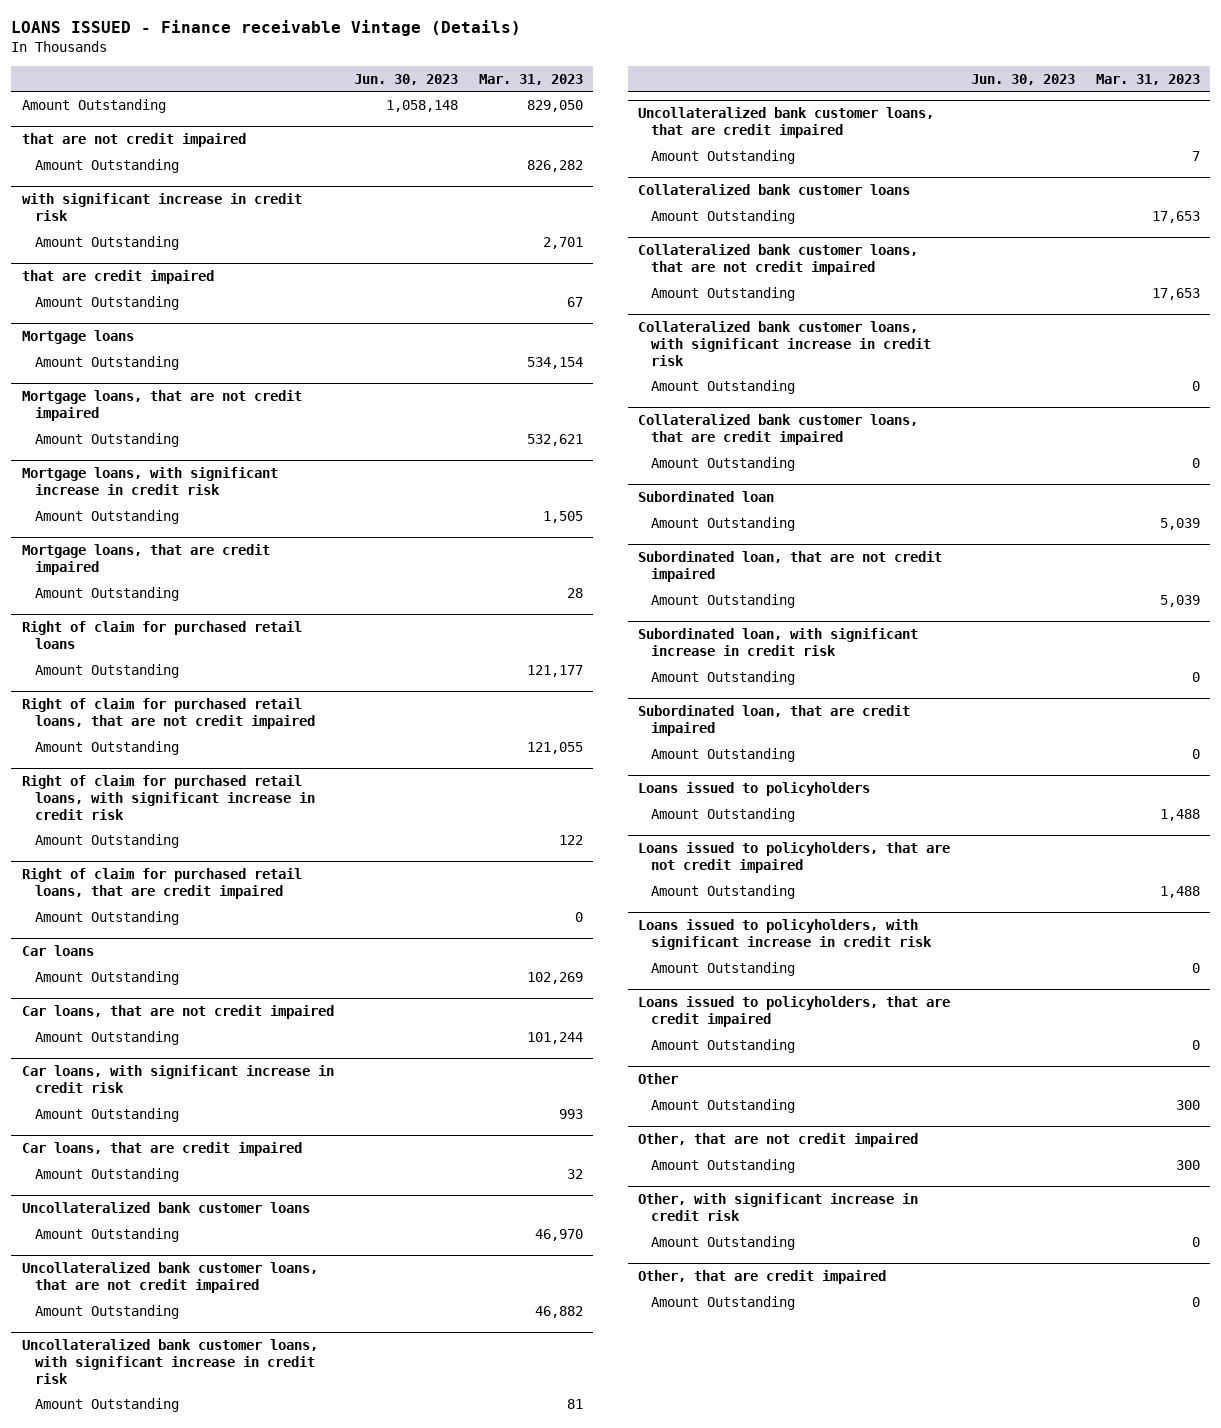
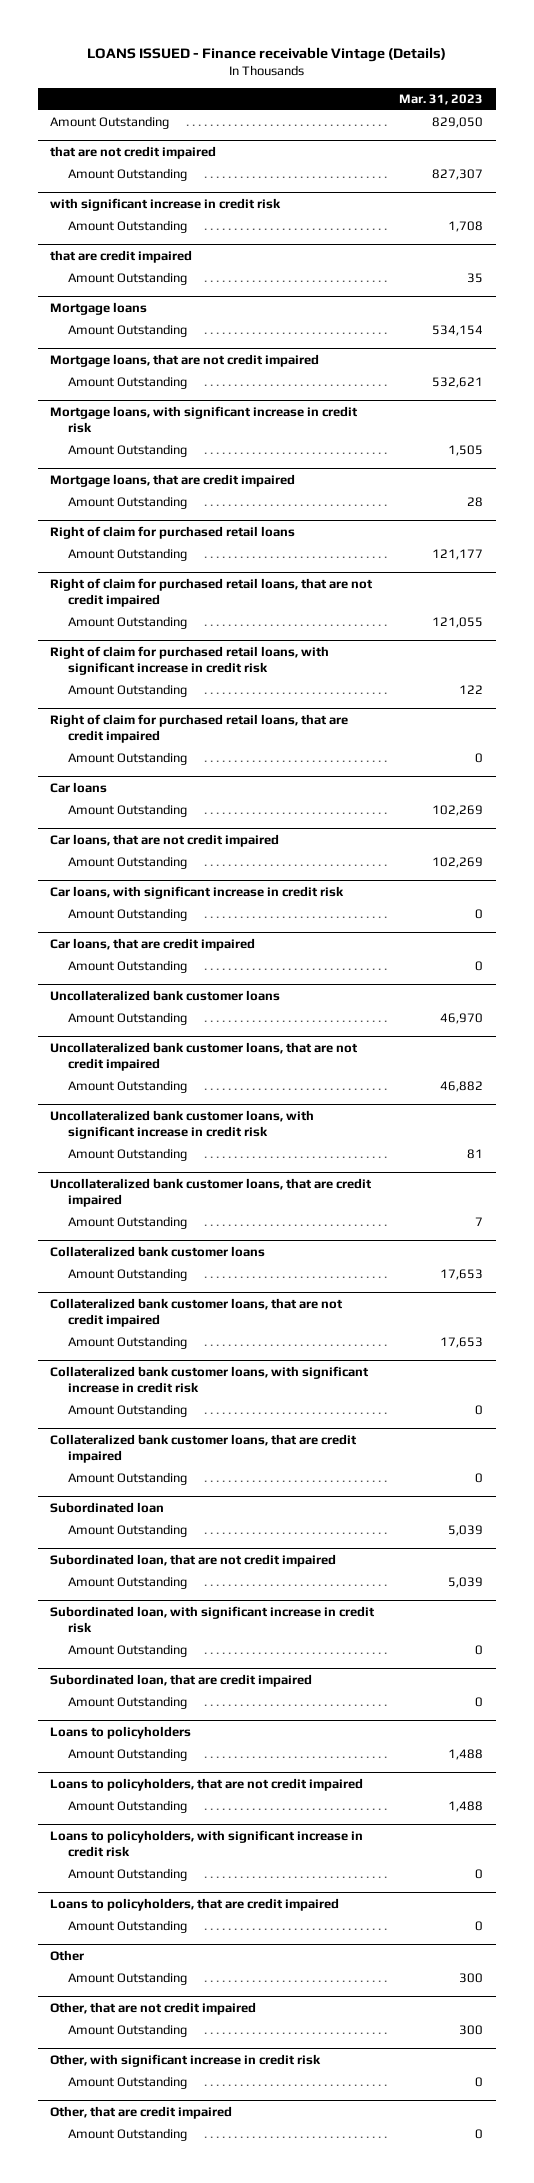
- | Jun. 30, 2023 | Mar. 31, 2023
+ | Mar. 31, 2023
@ that are not credit impaired
- Amount Outstanding | | 826,282
+ Amount Outstanding | 827,307
@ with significant increase in credit risk
- Amount Outstanding | | 2,701
+ Amount Outstanding | 1,708
@ that are credit impaired
- Amount Outstanding | | 67
+ Amount Outstanding | 35
@ Car loans, that are not credit impaired
- Amount Outstanding | | 101,244
+ Amount Outstanding | 102,269
@ Car loans, with significant increase in credit risk
- Amount Outstanding | | 993
+ Amount Outstanding | 0
@ Car loans, that are credit impaired
- Amount Outstanding | | 32
+ Amount Outstanding | 0
- Loans issued to policyholders
+ Loans to policyholders
- Loans issued to policyholders, that are not credit impaired
+ Loans to policyholders, that are not credit impaired
- Loans issued to policyholders, with significant increase in credit risk
+ Loans to policyholders, with significant increase in credit risk
- Loans issued to policyholders, that are credit impaired
+ Loans to policyholders, that are credit impaired

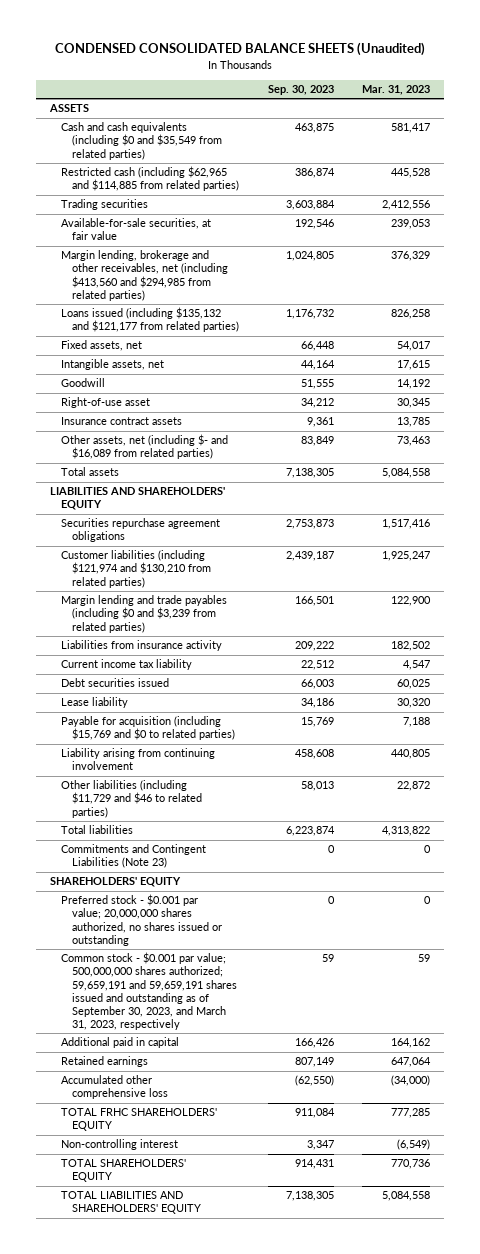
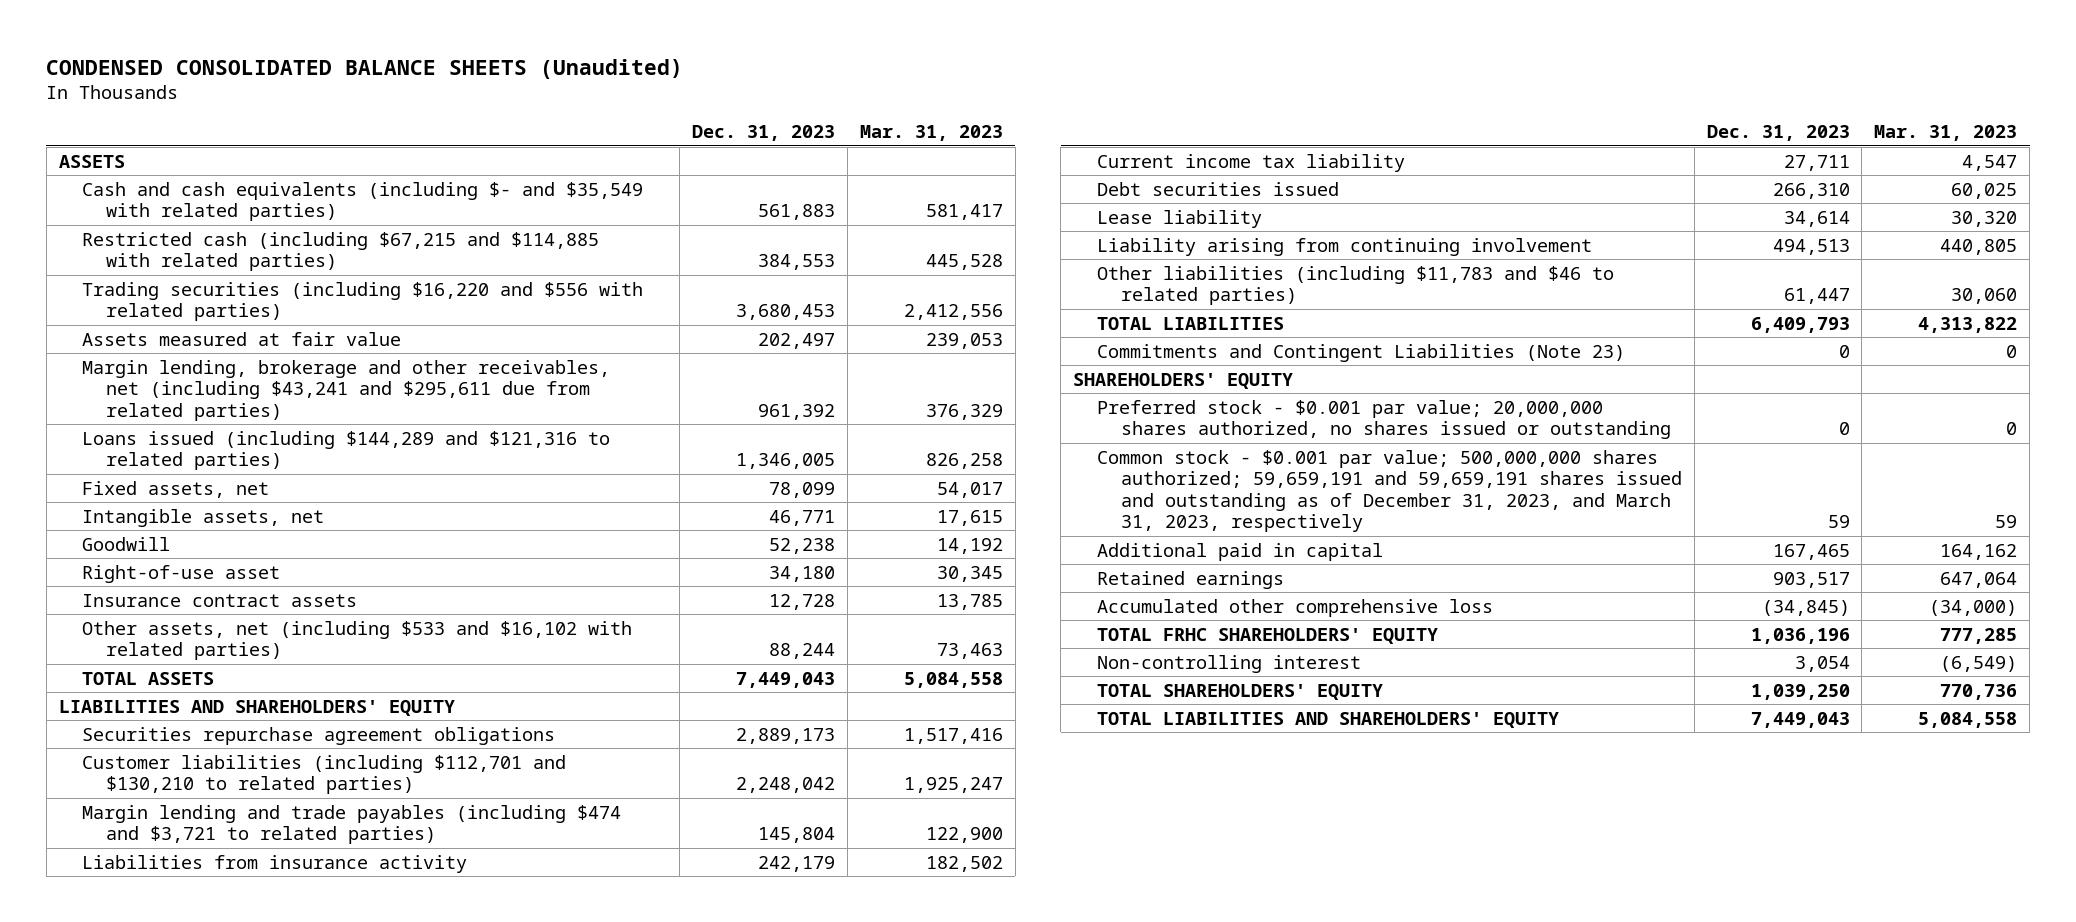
- | Sep. 30, 2023 | Mar. 31, 2023
+ | Dec. 31, 2023 | Mar. 31, 2023
- Cash and cash equivalents (including $0 and $35,549 from related parties) | 463,875 | 581,417
- Restricted cash (including $62,965 and $114,885 from related parties) | 386,874 | 445,528
- Trading securities | 3,603,884 | 2,412,556
- Available-for-sale securities, at fair value | 192,546 | 239,053
- Margin lending, brokerage and other receivables, net (including $413,560 and $294,985 from related parties) | 1,024,805 | 376,329
- Loans issued (including $135,132 and $121,177 from related parties) | 1,176,732 | 826,258
+ Cash and cash equivalents (including $- and $35,549 with related parties) | 561,883 | 581,417
+ Restricted cash (including $67,215 and $114,885 with related parties) | 384,553 | 445,528
+ Trading securities (including $16,220 and $556 with related parties) | 3,680,453 | 2,412,556
+ Assets measured at fair value | 202,497 | 239,053
+ Margin lending, brokerage and other receivables, net (including $43,241 and $295,611 due from related parties) | 961,392 | 376,329
+ Loans issued (including $144,289 and $121,316 to related parties) | 1,346,005 | 826,258
- Other assets, net (including $- and $16,089 from related parties) | 83,849 | 73,463
- Total assets | 7,138,305 | 5,084,558
+ Other assets, net (including $533 and $16,102 with related parties) | 88,244 | 73,463
+ TOTAL ASSETS | 7,449,043 | 5,084,558
- Customer liabilities (including $121,974 and $130,210 from related parties) | 2,439,187 | 1,925,247
- Margin lending and trade payables (including $0 and $3,239 from related parties) | 166,501 | 122,900
+ Customer liabilities (including $112,701 and $130,210 to related parties) | 2,248,042 | 1,925,247
+ Margin lending and trade payables (including $474 and $3,721 to related parties) | 145,804 | 122,900
- Payable for acquisition (including $15,769 and $0 to related parties) | 15,769 | 7,188
- Other liabilities (including $11,729 and $46 to related parties) | 58,013 | 22,872
- Total liabilities | 6,223,874 | 4,313,822
+ Other liabilities (including $11,783 and $46 to related parties) | 61,447 | 30,060
+ TOTAL LIABILITIES | 6,409,793 | 4,313,822
- Common stock - $0.001 par value; 500,000,000 shares authorized; 59,659,191 and 59,659,191 shares issued and outstanding as of September 30, 2023, and March 31, 2023, respectively | 59 | 59
+ Common stock - $0.001 par value; 500,000,000 shares authorized; 59,659,191 and 59,659,191 shares issued and outstanding as of December 31, 2023, and March 31, 2023, respectively | 59 | 59

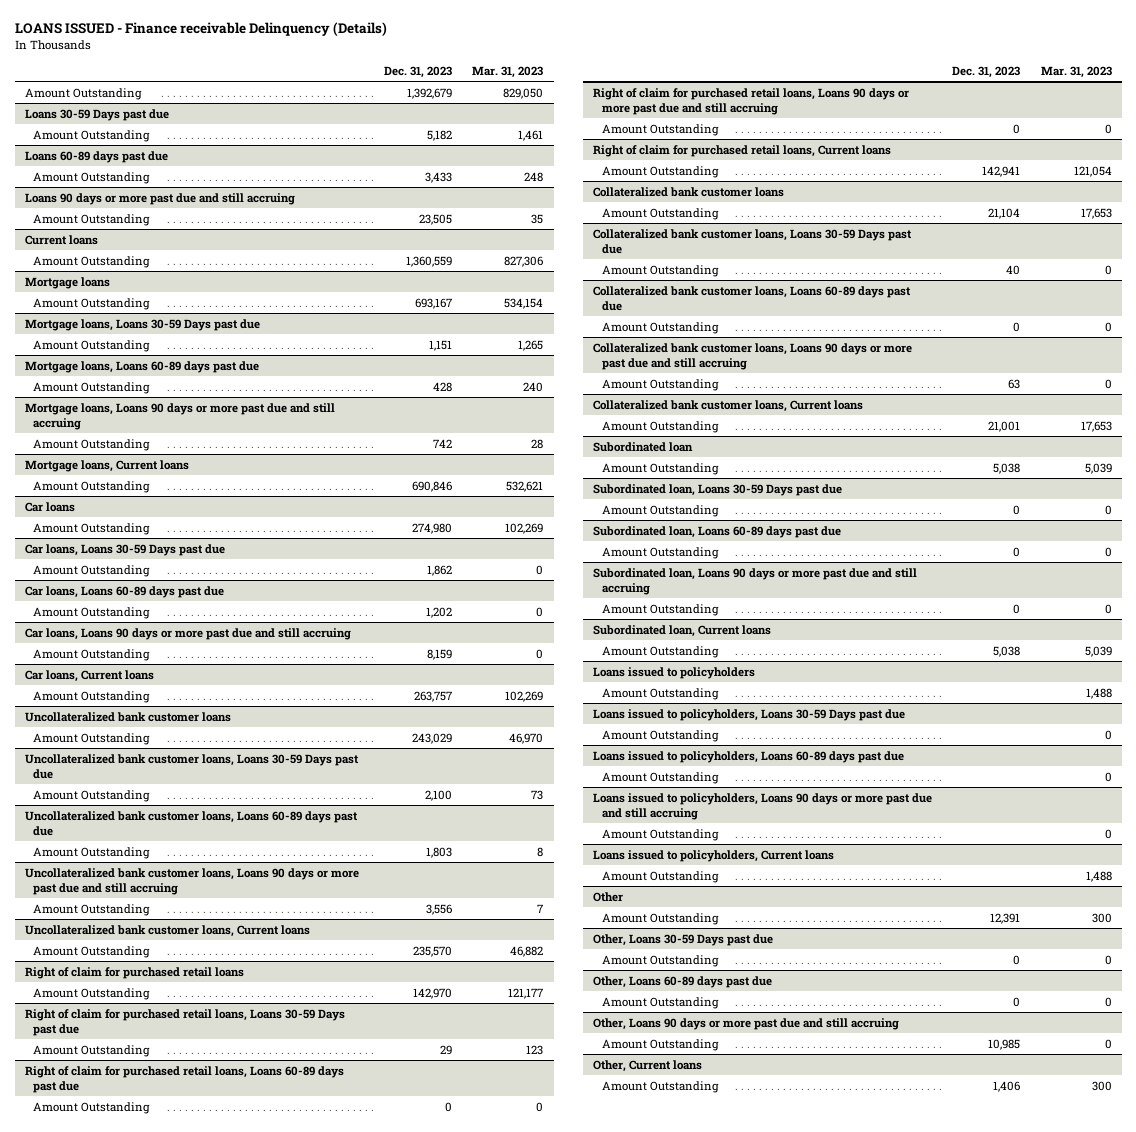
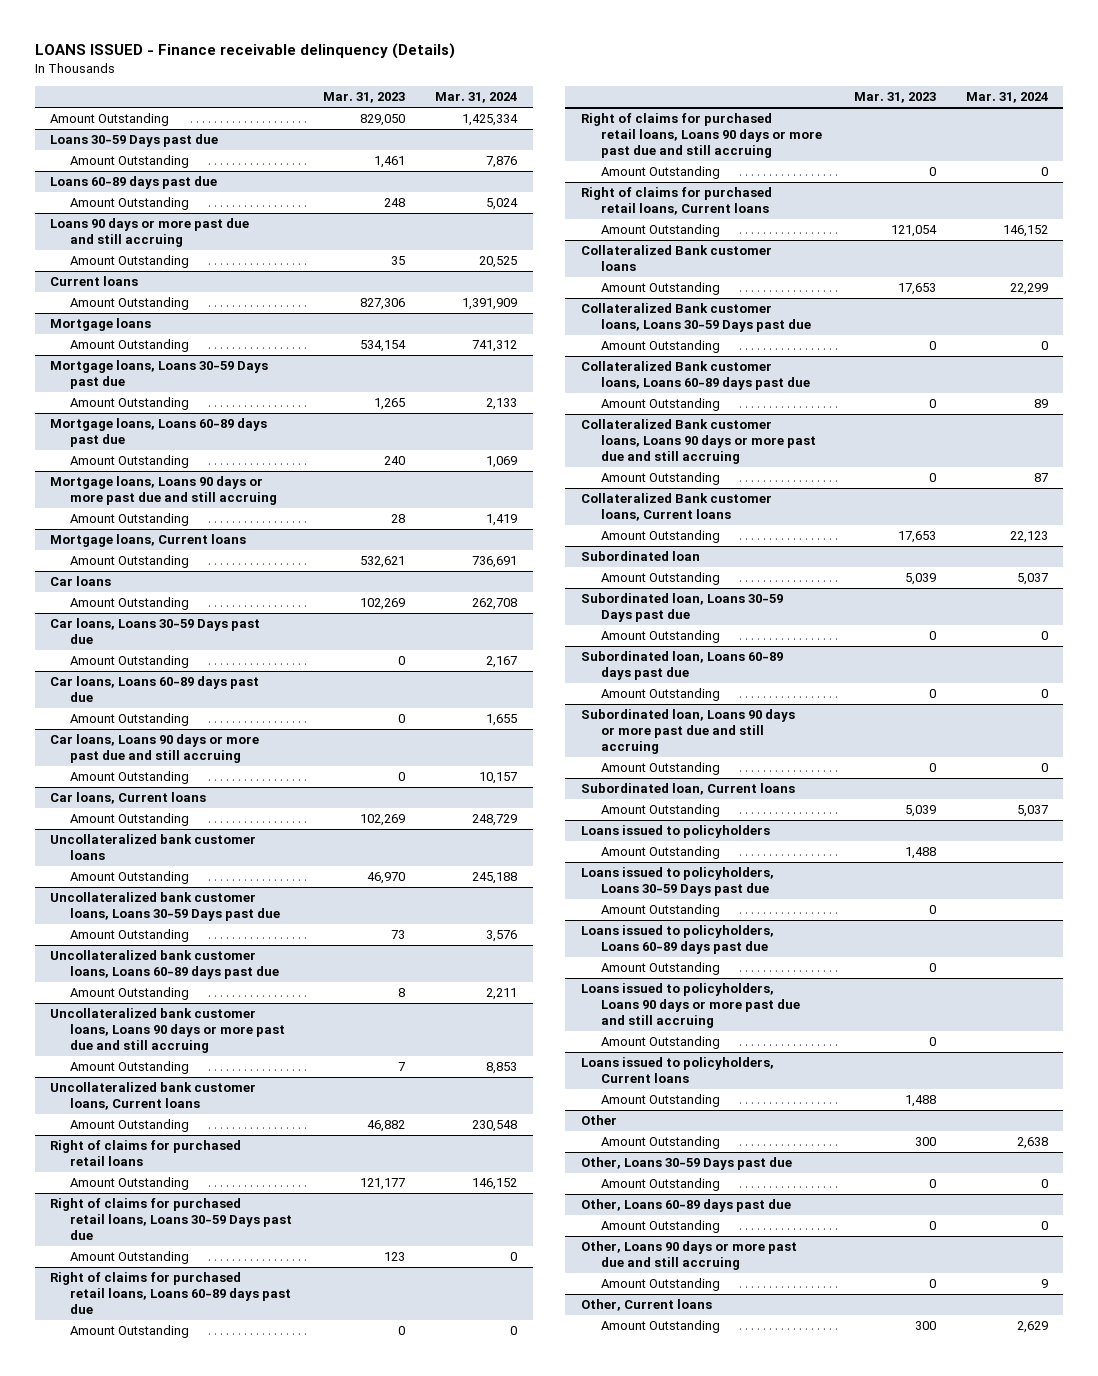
- LOANS ISSUED - Finance receivable Delinquency (Details)
+ LOANS ISSUED - Finance receivable delinquency (Details)
- | Dec. 31, 2023 | Mar. 31, 2023
+ | Mar. 31, 2023 | Mar. 31, 2024
- Right of claim for purchased retail loans
+ Right of claims for purchased retail loans
- Right of claim for purchased retail loans, Loans 30-59 Days past due
+ Right of claims for purchased retail loans, Loans 30-59 Days past due
- Right of claim for purchased retail loans, Loans 60-89 days past due
+ Right of claims for purchased retail loans, Loans 60-89 days past due
- Right of claim for purchased retail loans, Loans 90 days or more past due and still accruing
+ Right of claims for purchased retail loans, Loans 90 days or more past due and still accruing
- Right of claim for purchased retail loans, Current loans
+ Right of claims for purchased retail loans, Current loans
- Collateralized bank customer loans
+ Collateralized Bank customer loans
- Collateralized bank customer loans, Loans 30-59 Days past due
+ Collateralized Bank customer loans, Loans 30-59 Days past due
- Collateralized bank customer loans, Loans 60-89 days past due
+ Collateralized Bank customer loans, Loans 60-89 days past due
- Collateralized bank customer loans, Loans 90 days or more past due and still accruing
+ Collateralized Bank customer loans, Loans 90 days or more past due and still accruing
- Collateralized bank customer loans, Current loans
+ Collateralized Bank customer loans, Current loans

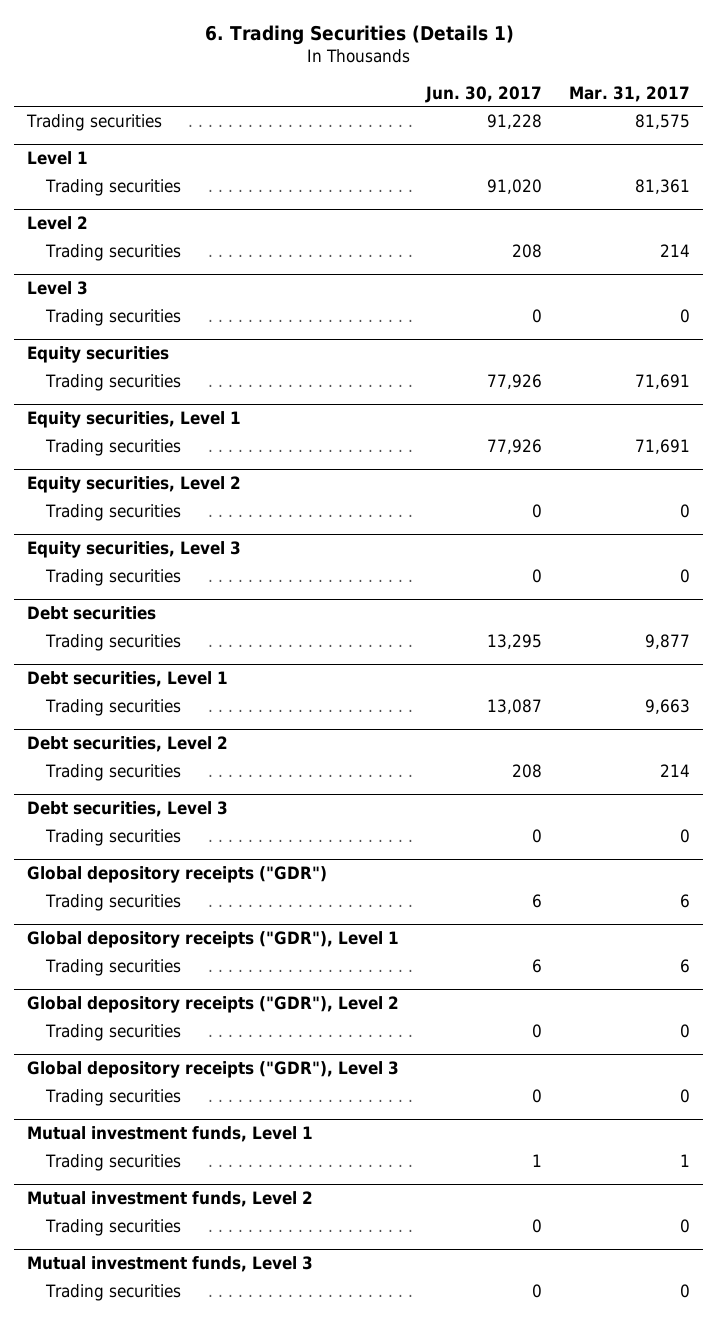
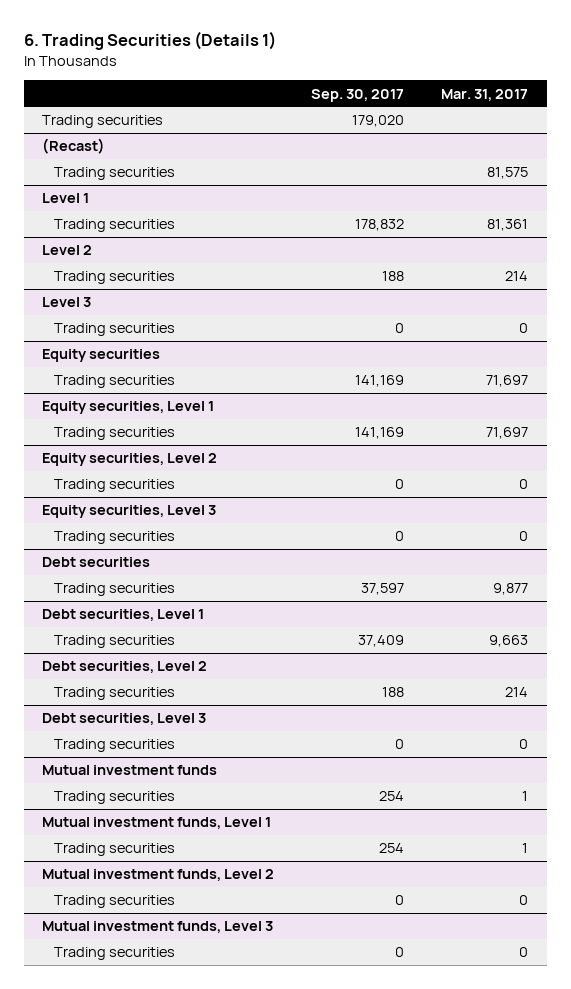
- | Jun. 30, 2017 | Mar. 31, 2017
+ | Sep. 30, 2017 | Mar. 31, 2017
+ Trading securities | 179,020 |
+ (Recast)
@ Equity securities
- Trading securities | 77,926 | 71,691
+ Trading securities | 141,169 | 71,697
@ Equity securities, Level 1
- Trading securities | 77,926 | 71,691
+ Trading securities | 141,169 | 71,697
- Global depository receipts ("GDR")
- Trading securities | 6 | 6
- Global depository receipts ("GDR"), Level 1
- Trading securities | 6 | 6
- Global depository receipts ("GDR"), Level 2
- Trading securities | 0 | 0
- Global depository receipts ("GDR"), Level 3
- Trading securities | 0 | 0
+ Mutual investment funds
+ Trading securities | 254 | 1

